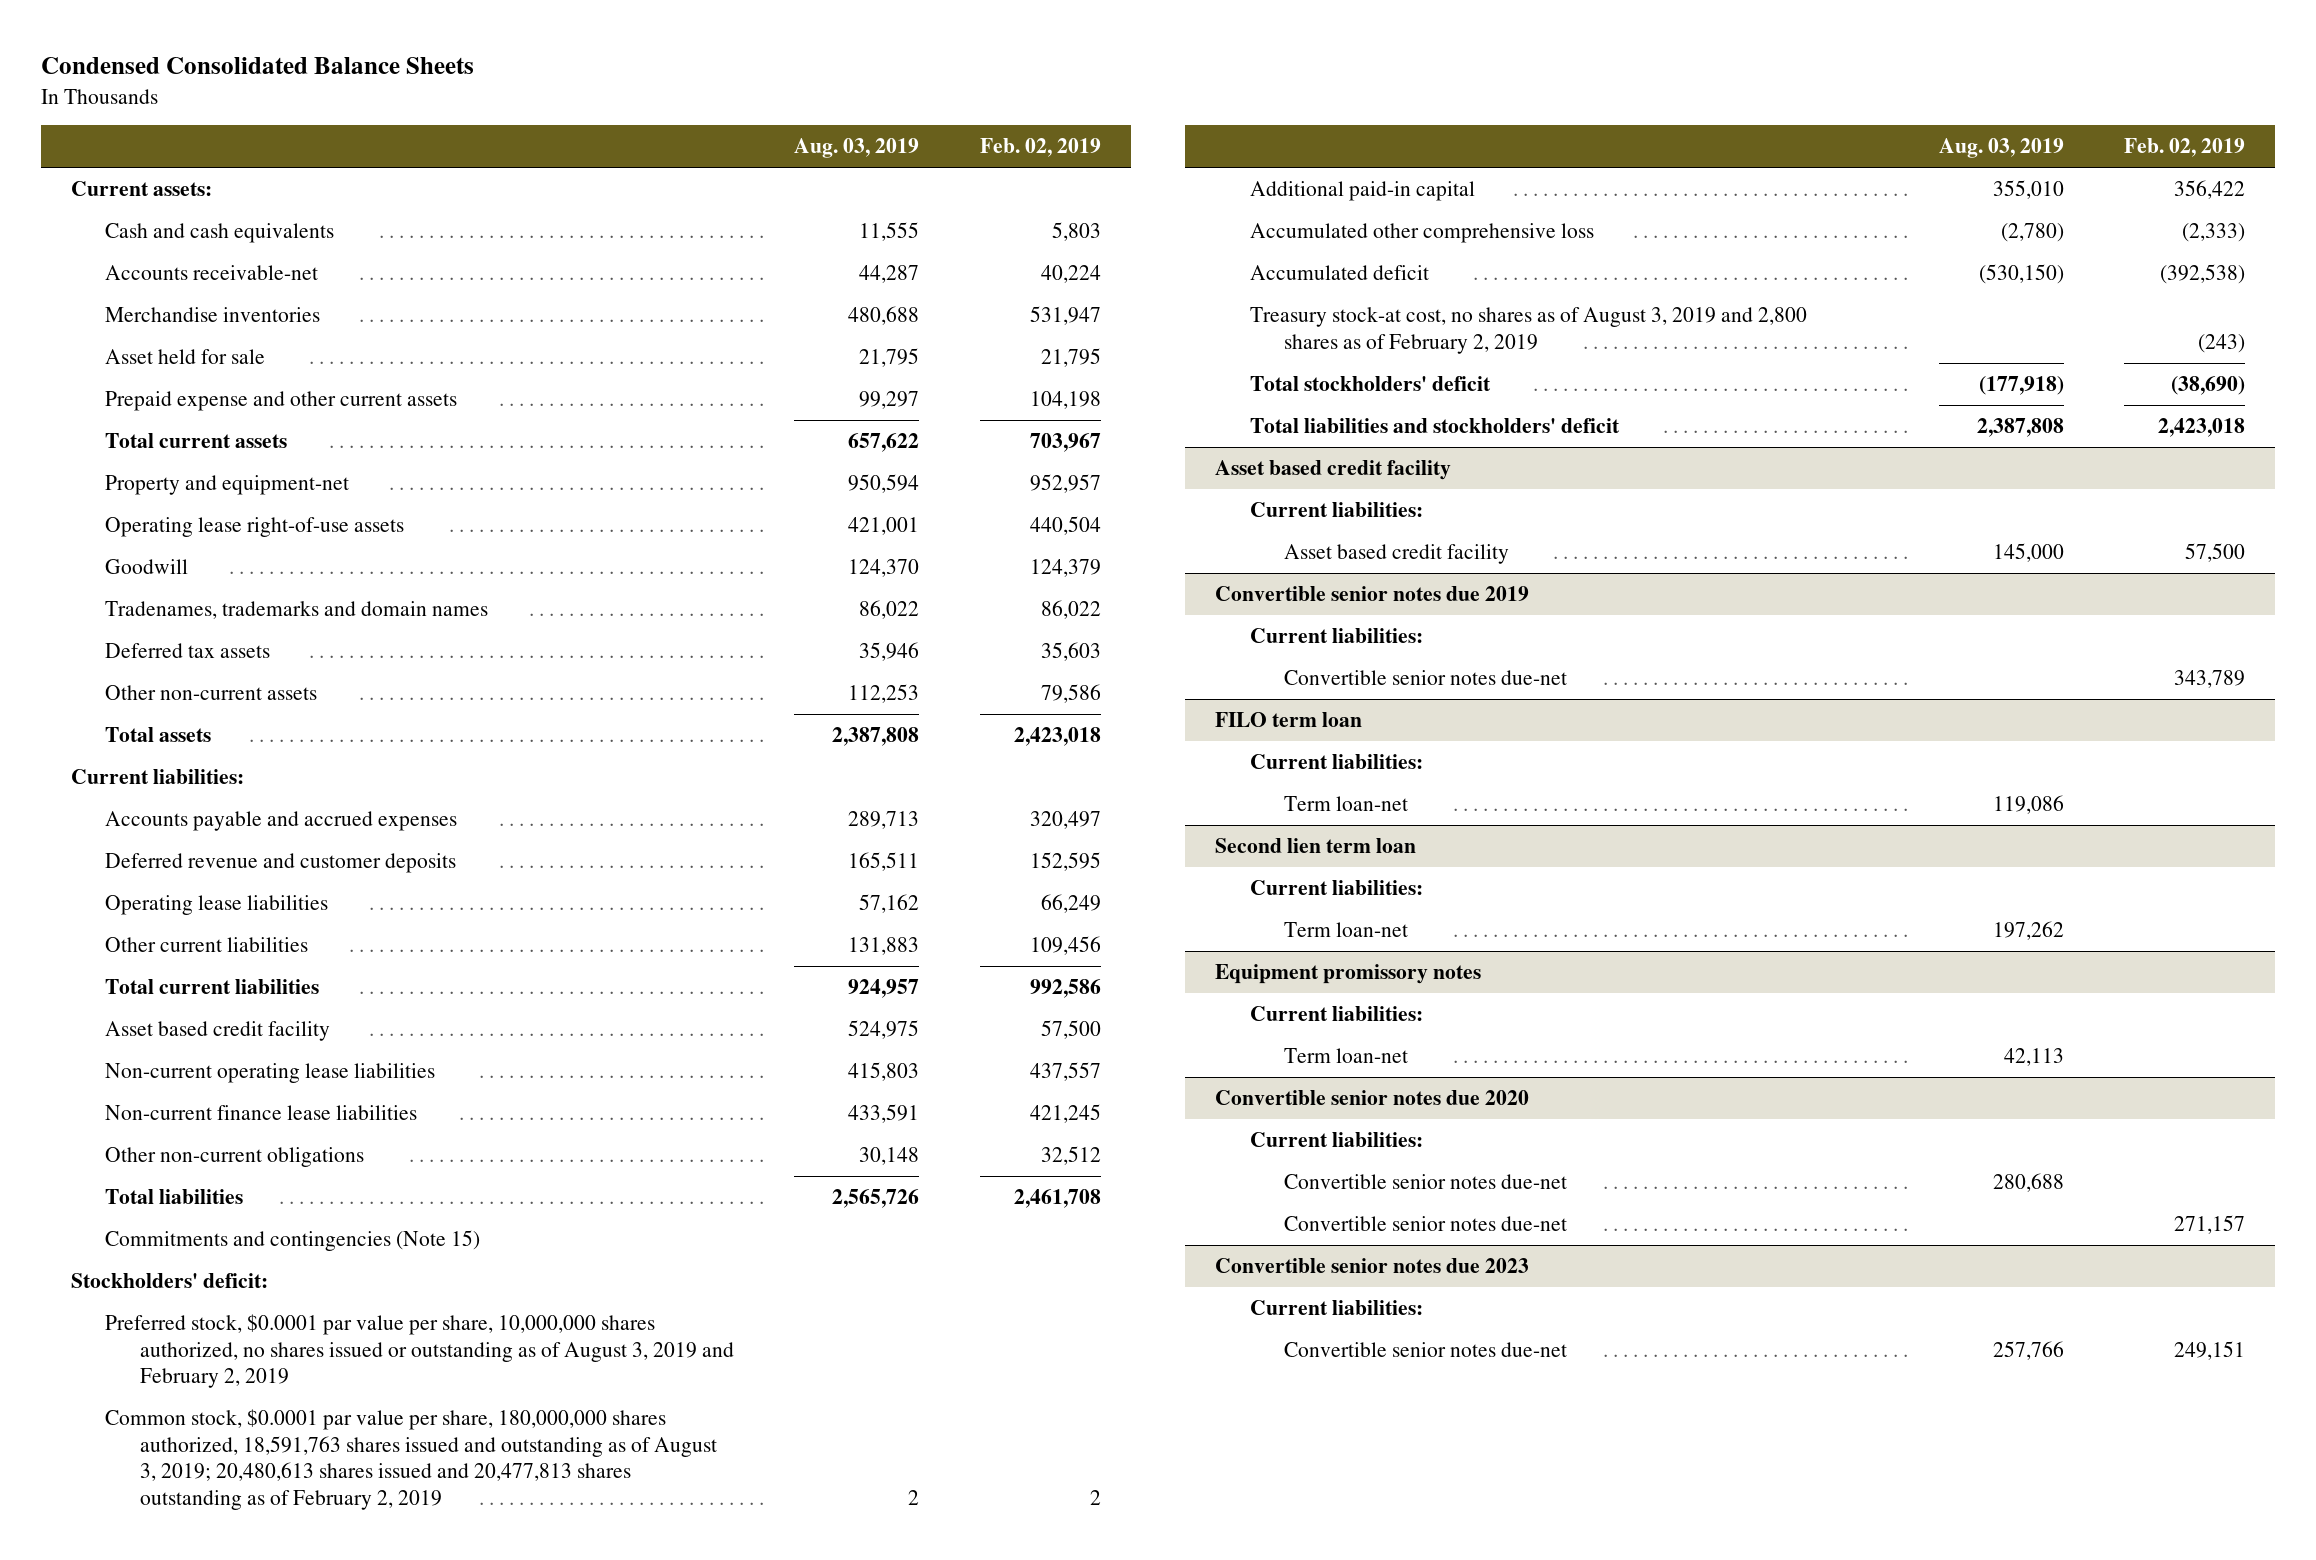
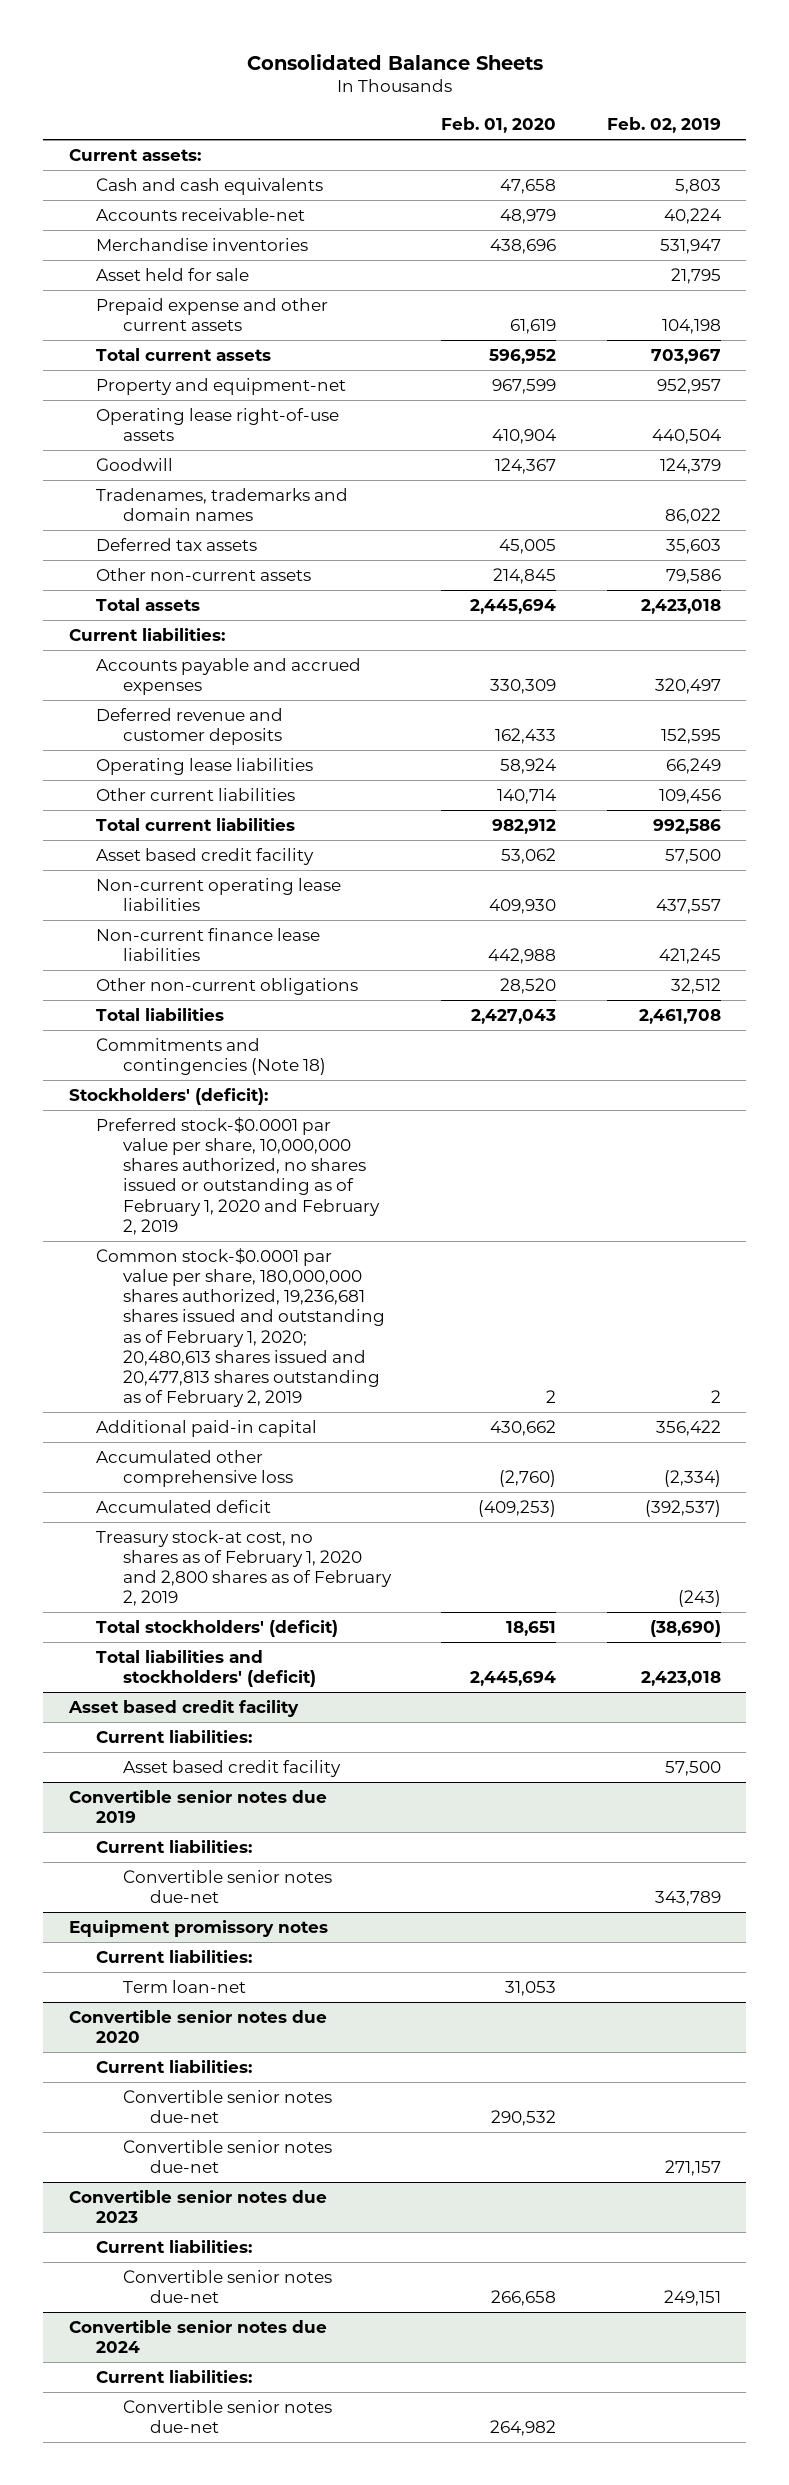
- Condensed Consolidated Balance Sheets
+ Consolidated Balance Sheets
- | Aug. 03, 2019 | Feb. 02, 2019
+ | Feb. 01, 2020 | Feb. 02, 2019
- Commitments and contingencies (Note 15)
- Stockholders' deficit:
- Preferred stock, $0.0001 par value per share, 10,000,000 shares authorized, no shares issued or outstanding as of August 3, 2019 and February 2, 2019
- Common stock, $0.0001 par value per share, 180,000,000 shares authorized, 18,591,763 shares issued and outstanding as of August 3, 2019; 20,480,613 shares issued and 20,477,813 shares outstanding as of February 2, 2019 | 2 | 2
+ Commitments and contingencies (Note 18)
+ Stockholders' (deficit):
+ Preferred stock-$0.0001 par value per share, 10,000,000 shares authorized, no shares issued or outstanding as of February 1, 2020 and February 2, 2019
+ Common stock-$0.0001 par value per share, 180,000,000 shares authorized, 19,236,681 shares issued and outstanding as of February 1, 2020; 20,480,613 shares issued and 20,477,813 shares outstanding as of February 2, 2019 | 2 | 2
- Accumulated other comprehensive loss | (2,780) | (2,333)
- Accumulated deficit | (530,150) | (392,538)
- Treasury stock-at cost, no shares as of August 3, 2019 and 2,800 shares as of February 2, 2019 | | (243)
- Total stockholders' deficit | (177,918) | (38,690)
- Total liabilities and stockholders' deficit | 2,387,808 | 2,423,018
+ Accumulated other comprehensive loss | (2,760) | (2,334)
+ Accumulated deficit | (409,253) | (392,537)
+ Treasury stock-at cost, no shares as of February 1, 2020 and 2,800 shares as of February 2, 2019 | | (243)
+ Total stockholders' (deficit) | 18,651 | (38,690)
+ Total liabilities and stockholders' (deficit) | 2,445,694 | 2,423,018
- FILO term loan
- Current liabilities:
- Term loan-net | 119,086 |
- Second lien term loan
- Current liabilities:
- Term loan-net | 197,262 |
+ Convertible senior notes due 2024
+ Current liabilities:
+ Convertible senior notes due-net | 264,982 |

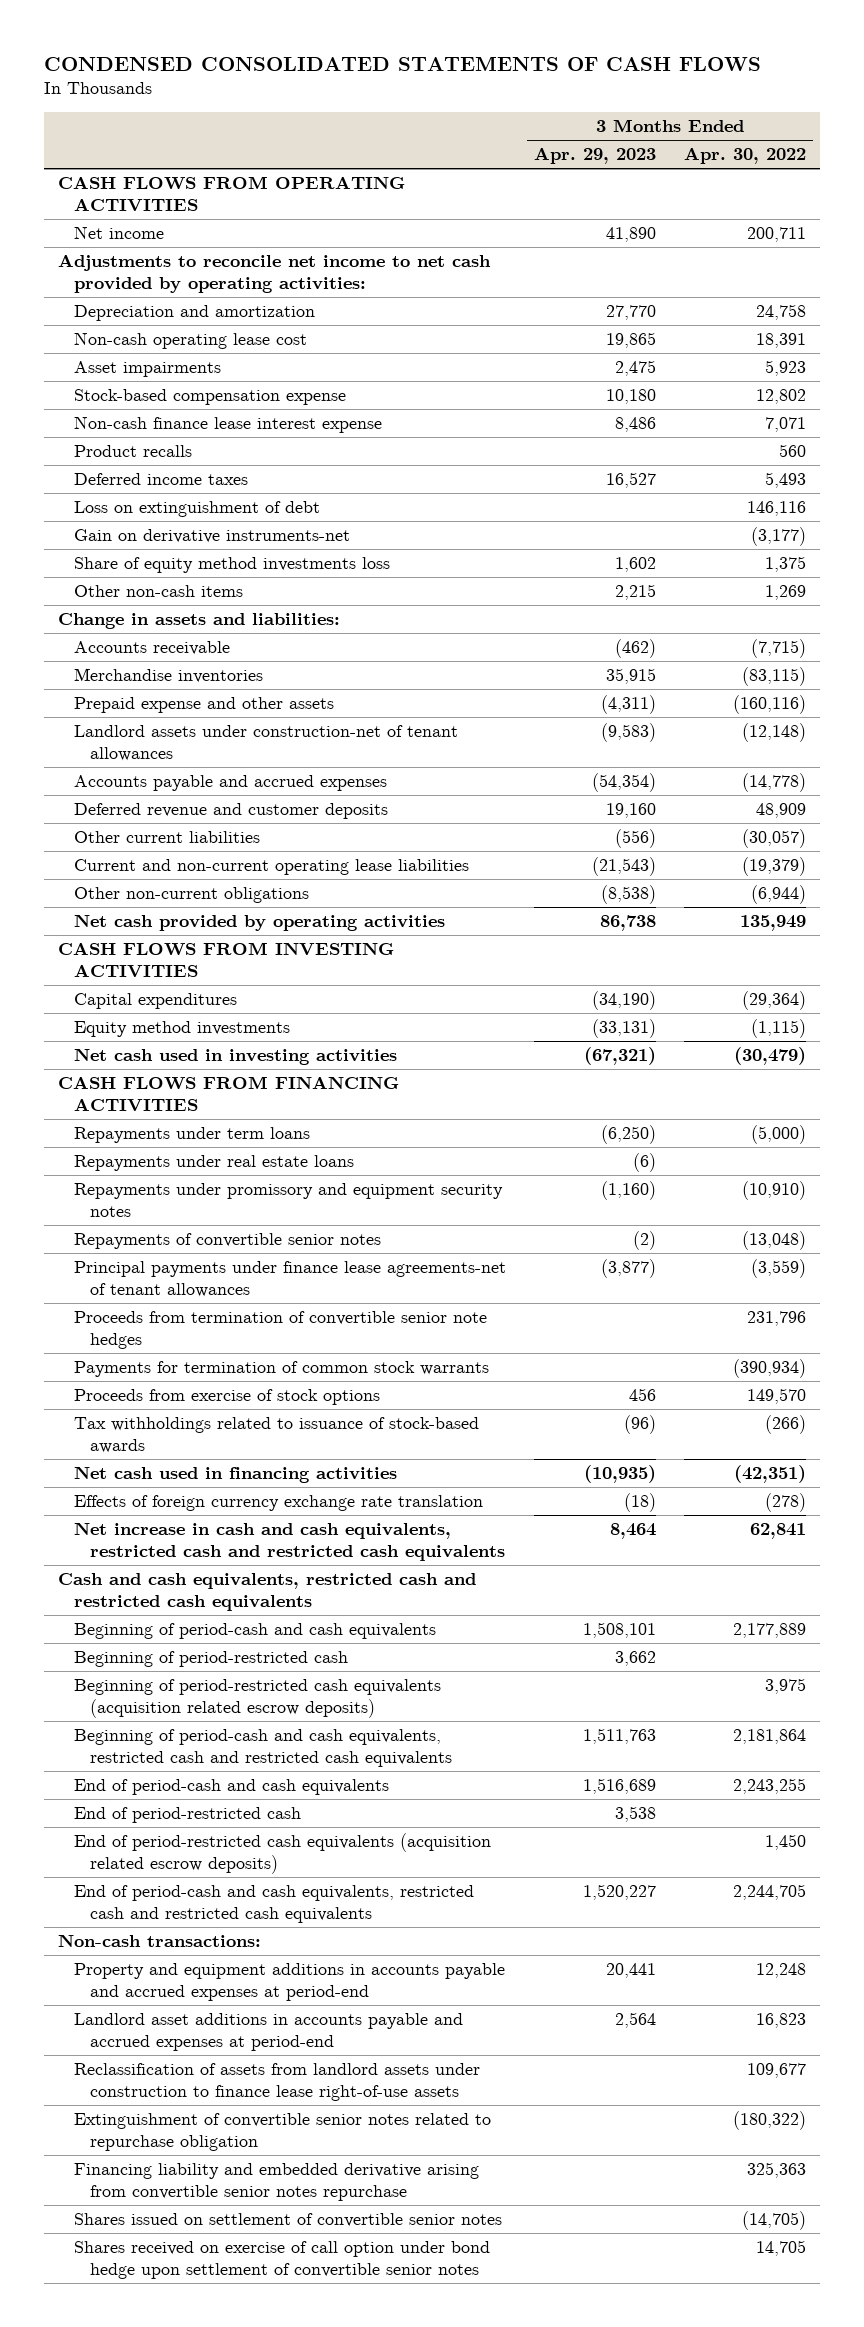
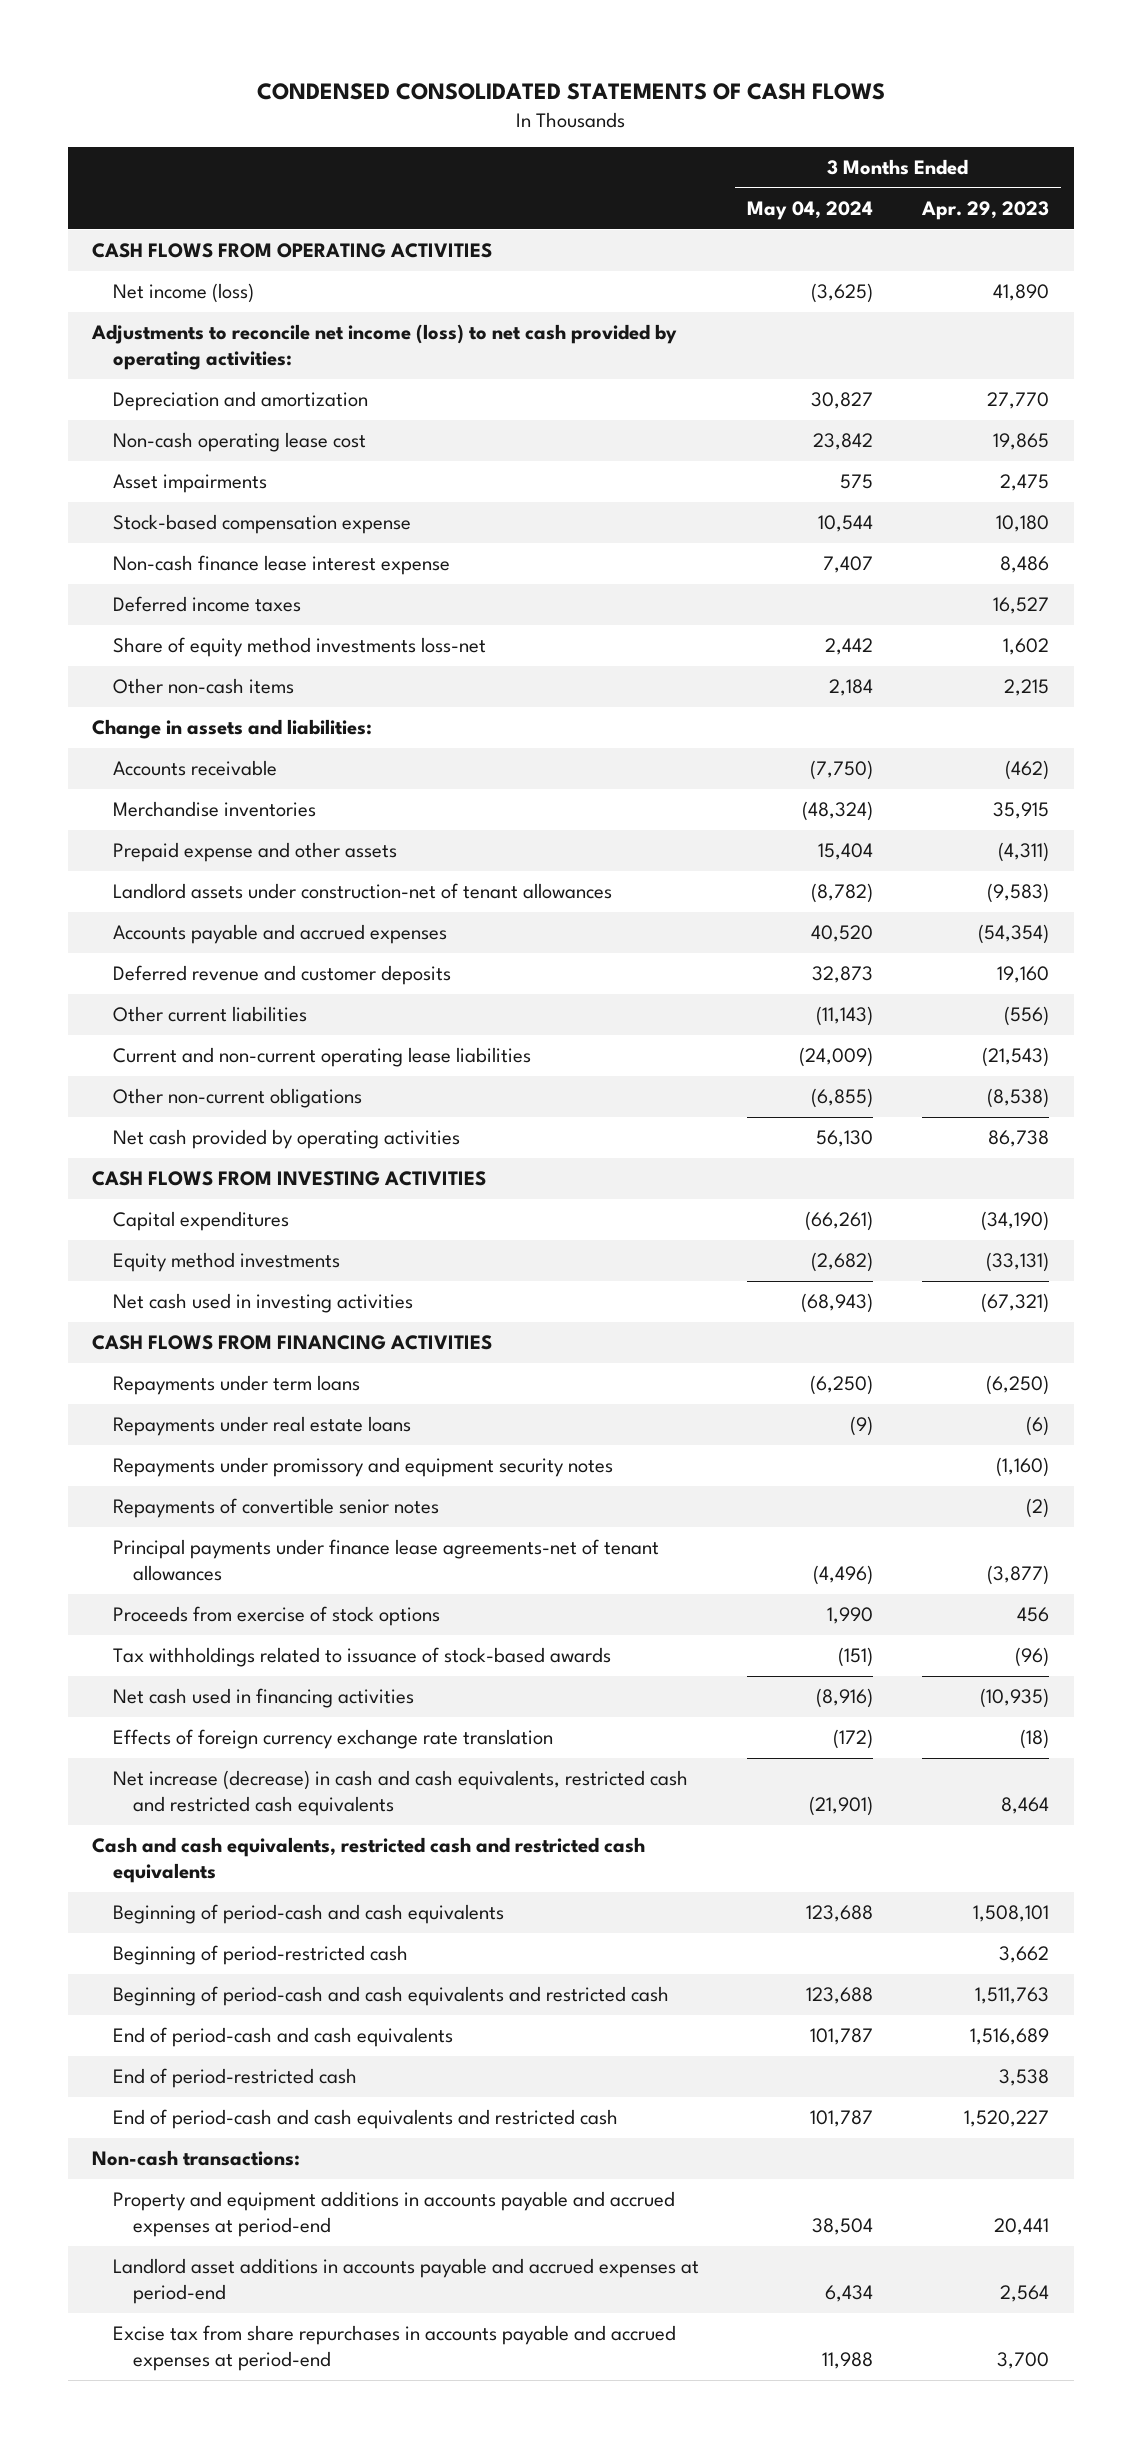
- | 3 Months Ended Apr. 29, 2023 | 3 Months Ended Apr. 30, 2022
+ | 3 Months Ended May 04, 2024 | 3 Months Ended Apr. 29, 2023
- Net income | 41,890 | 200,711
- Adjustments to reconcile net income to net cash provided by operating activities:
+ Net income (loss) | (3,625) | 41,890
+ Adjustments to reconcile net income (loss) to net cash provided by operating activities:
- Product recalls | | 560
- Loss on extinguishment of debt | | 146,116
- Gain on derivative instruments-net | | (3,177)
- Share of equity method investments loss | 1,602 | 1,375
+ Share of equity method investments loss-net | 2,442 | 1,602
- Proceeds from termination of convertible senior note hedges | | 231,796
- Payments for termination of common stock warrants | | (390,934)
- Net increase in cash and cash equivalents, restricted cash and restricted cash equivalents | 8,464 | 62,841
+ Net increase (decrease) in cash and cash equivalents, restricted cash and restricted cash equivalents | (21,901) | 8,464
- Beginning of period-restricted cash equivalents (acquisition related escrow deposits) | | 3,975
- Beginning of period-cash and cash equivalents, restricted cash and restricted cash equivalents | 1,511,763 | 2,181,864
+ Beginning of period-cash and cash equivalents and restricted cash | 123,688 | 1,511,763
- End of period-restricted cash equivalents (acquisition related escrow deposits) | | 1,450
- End of period-cash and cash equivalents, restricted cash and restricted cash equivalents | 1,520,227 | 2,244,705
+ End of period-cash and cash equivalents and restricted cash | 101,787 | 1,520,227
- Reclassification of assets from landlord assets under construction to finance lease right-of-use assets | | 109,677
- Extinguishment of convertible senior notes related to repurchase obligation | | (180,322)
- Financing liability and embedded derivative arising from convertible senior notes repurchase | | 325,363
- Shares issued on settlement of convertible senior notes | | (14,705)
- Shares received on exercise of call option under bond hedge upon settlement of convertible senior notes | | 14,705
+ Excise tax from share repurchases in accounts payable and accrued expenses at period-end | 11,988 | 3,700

